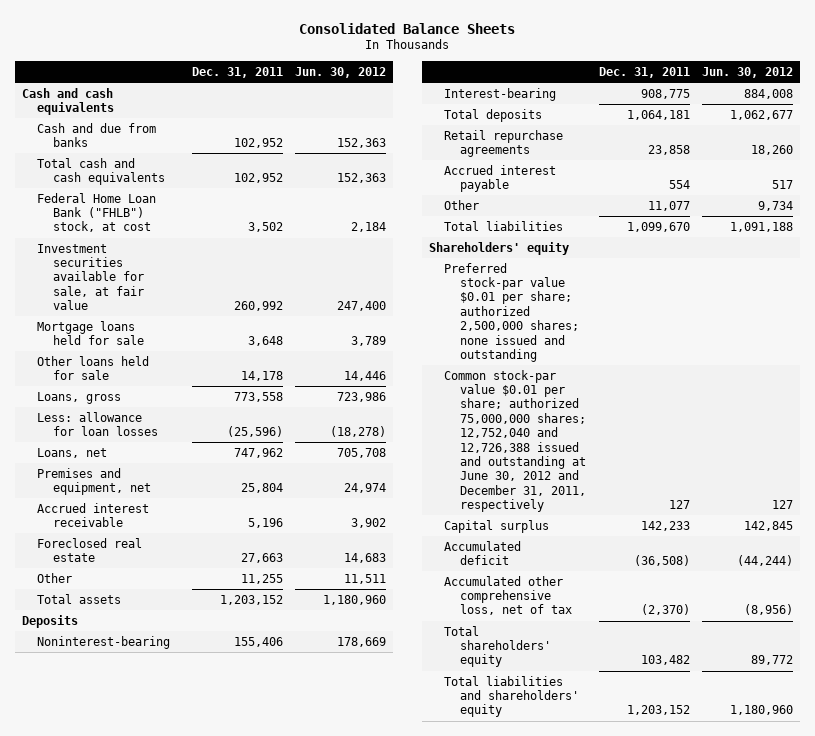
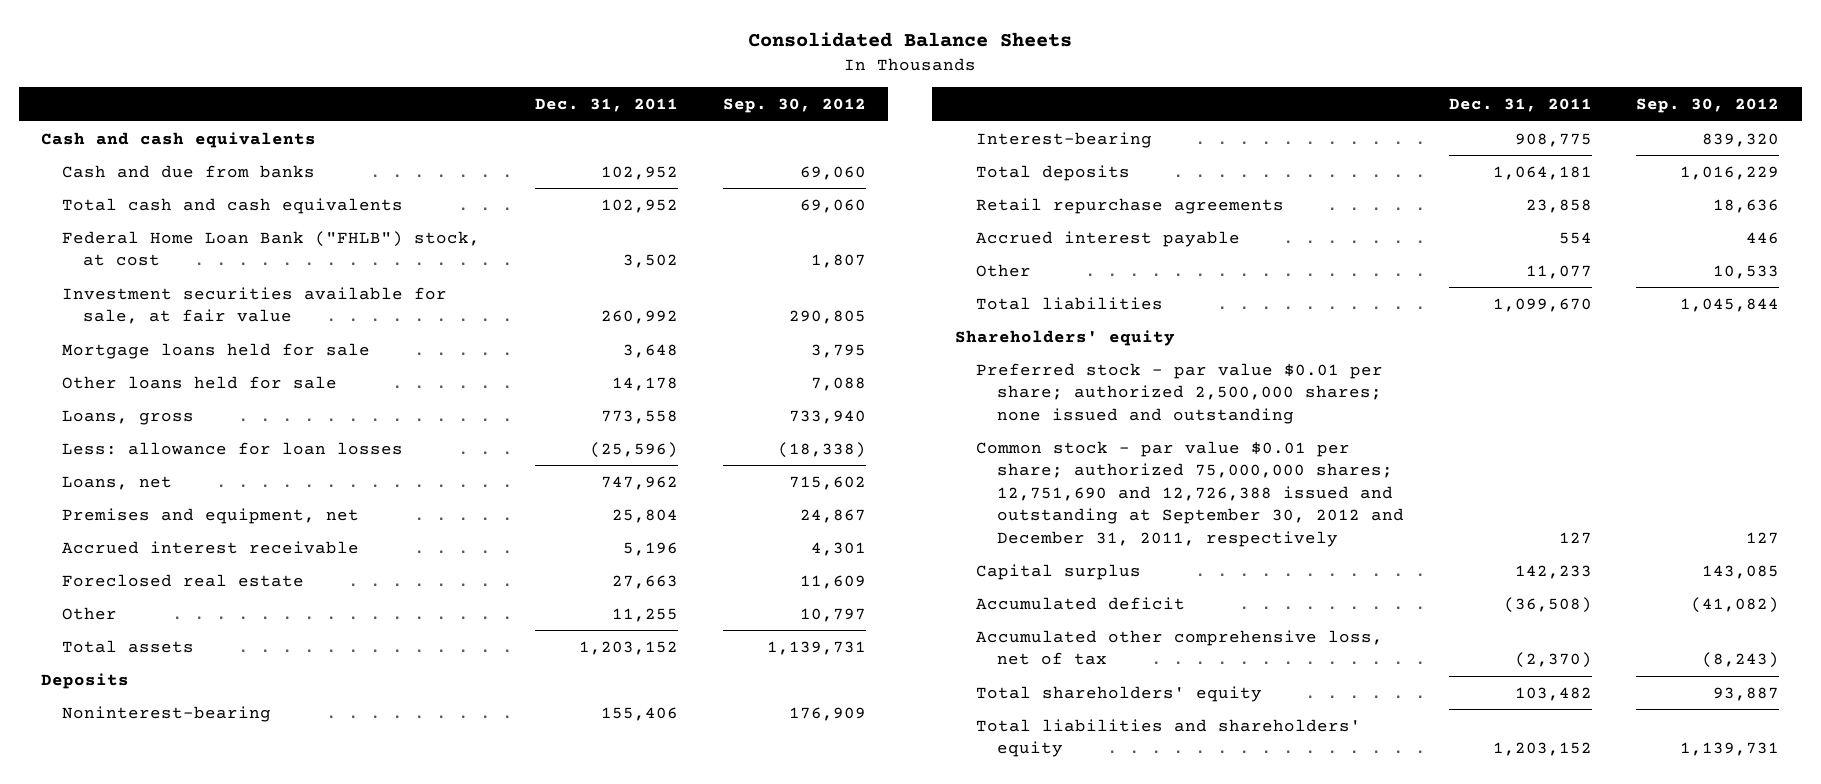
- | Dec. 31, 2011 | Jun. 30, 2012
+ | Dec. 31, 2011 | Sep. 30, 2012
- Preferred stock-par value $0.01 per share; authorized 2,500,000 shares; none issued and outstanding
- Common stock-par value $0.01 per share; authorized 75,000,000 shares; 12,752,040 and 12,726,388 issued and outstanding at June 30, 2012 and December 31, 2011, respectively | 127 | 127
+ Preferred stock - par value $0.01 per share; authorized 2,500,000 shares; none issued and outstanding
+ Common stock - par value $0.01 per share; authorized 75,000,000 shares; 12,751,690 and 12,726,388 issued and outstanding at September 30, 2012 and December 31, 2011, respectively | 127 | 127

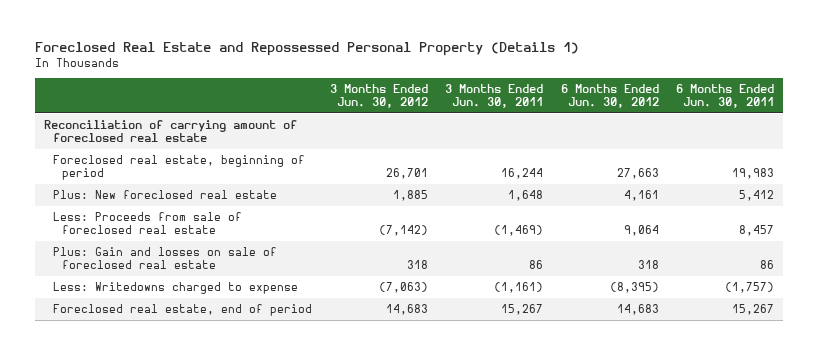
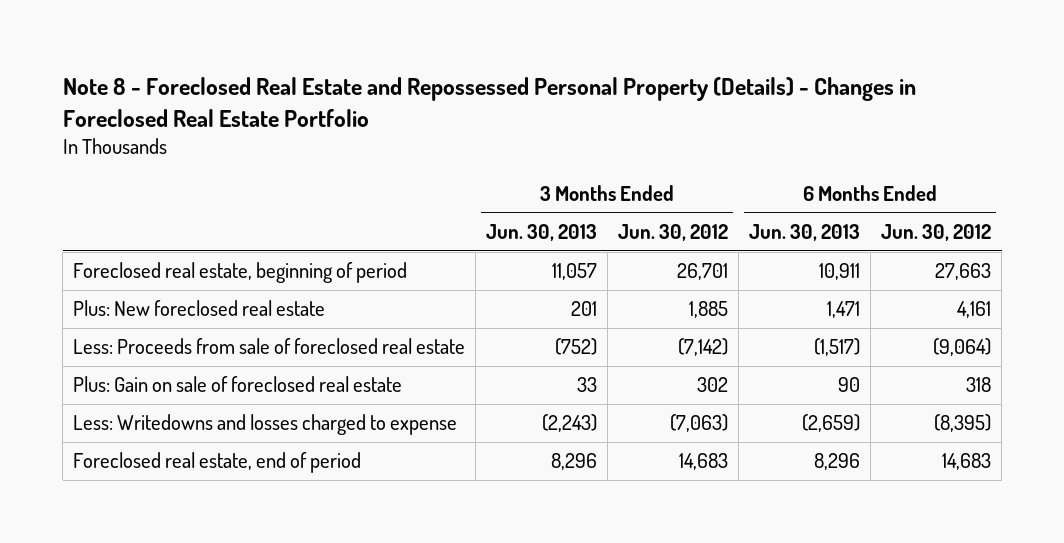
- Foreclosed Real Estate and Repossessed Personal Property (Details 1)
+ Note 8 - Foreclosed Real Estate and Repossessed Personal Property (Details) - Changes in Foreclosed Real Estate Portfolio
- | 3 Months Ended Jun. 30, 2012 | 3 Months Ended Jun. 30, 2011 | 6 Months Ended Jun. 30, 2012 | 6 Months Ended Jun. 30, 2011
+ | 3 Months Ended Jun. 30, 2013 | 3 Months Ended Jun. 30, 2012 | 6 Months Ended Jun. 30, 2013 | 6 Months Ended Jun. 30, 2012
- Reconciliation of carrying amount of foreclosed real estate
- Less: Proceeds from sale of foreclosed real estate | (7,142) | (1,469) | 9,064 | 8,457
- Plus: Gain and losses on sale of foreclosed real estate | 318 | 86 | 318 | 86
- Less: Writedowns charged to expense | (7,063) | (1,161) | (8,395) | (1,757)
+ Less: Proceeds from sale of foreclosed real estate | (752) | (7,142) | (1,517) | (9,064)
+ Plus: Gain on sale of foreclosed real estate | 33 | 302 | 90 | 318
+ Less: Writedowns and losses charged to expense | (2,243) | (7,063) | (2,659) | (8,395)

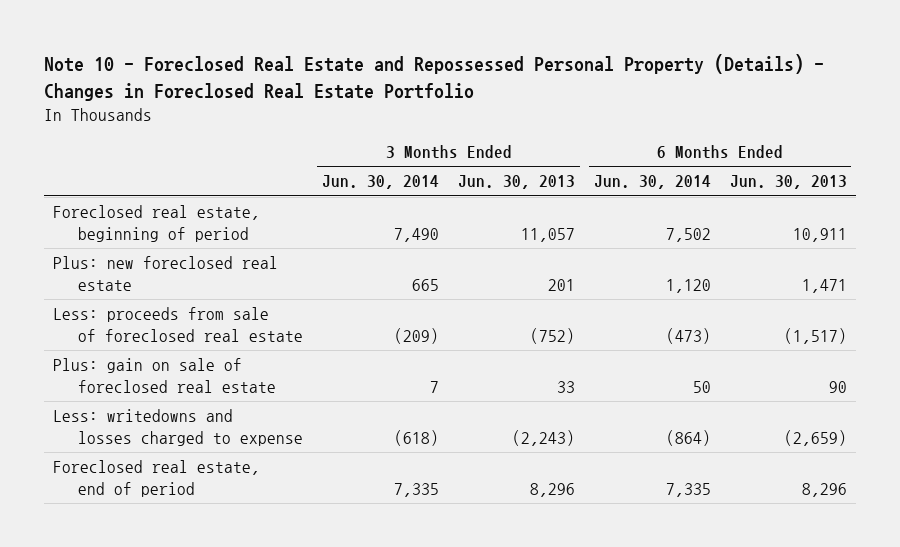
- Note 8 - Foreclosed Real Estate and Repossessed Personal Property (Details) - Changes in Foreclosed Real Estate Portfolio
+ Note 10 - Foreclosed Real Estate and Repossessed Personal Property (Details) - Changes in Foreclosed Real Estate Portfolio
- | 3 Months Ended Jun. 30, 2013 | 3 Months Ended Jun. 30, 2012 | 6 Months Ended Jun. 30, 2013 | 6 Months Ended Jun. 30, 2012
+ | 3 Months Ended Jun. 30, 2014 | 3 Months Ended Jun. 30, 2013 | 6 Months Ended Jun. 30, 2014 | 6 Months Ended Jun. 30, 2013
- Plus: New foreclosed real estate | 201 | 1,885 | 1,471 | 4,161
- Less: Proceeds from sale of foreclosed real estate | (752) | (7,142) | (1,517) | (9,064)
- Plus: Gain on sale of foreclosed real estate | 33 | 302 | 90 | 318
- Less: Writedowns and losses charged to expense | (2,243) | (7,063) | (2,659) | (8,395)
+ Plus: new foreclosed real estate | 665 | 201 | 1,120 | 1,471
+ Less: proceeds from sale of foreclosed real estate | (209) | (752) | (473) | (1,517)
+ Plus: gain on sale of foreclosed real estate | 7 | 33 | 50 | 90
+ Less: writedowns and losses charged to expense | (618) | (2,243) | (864) | (2,659)

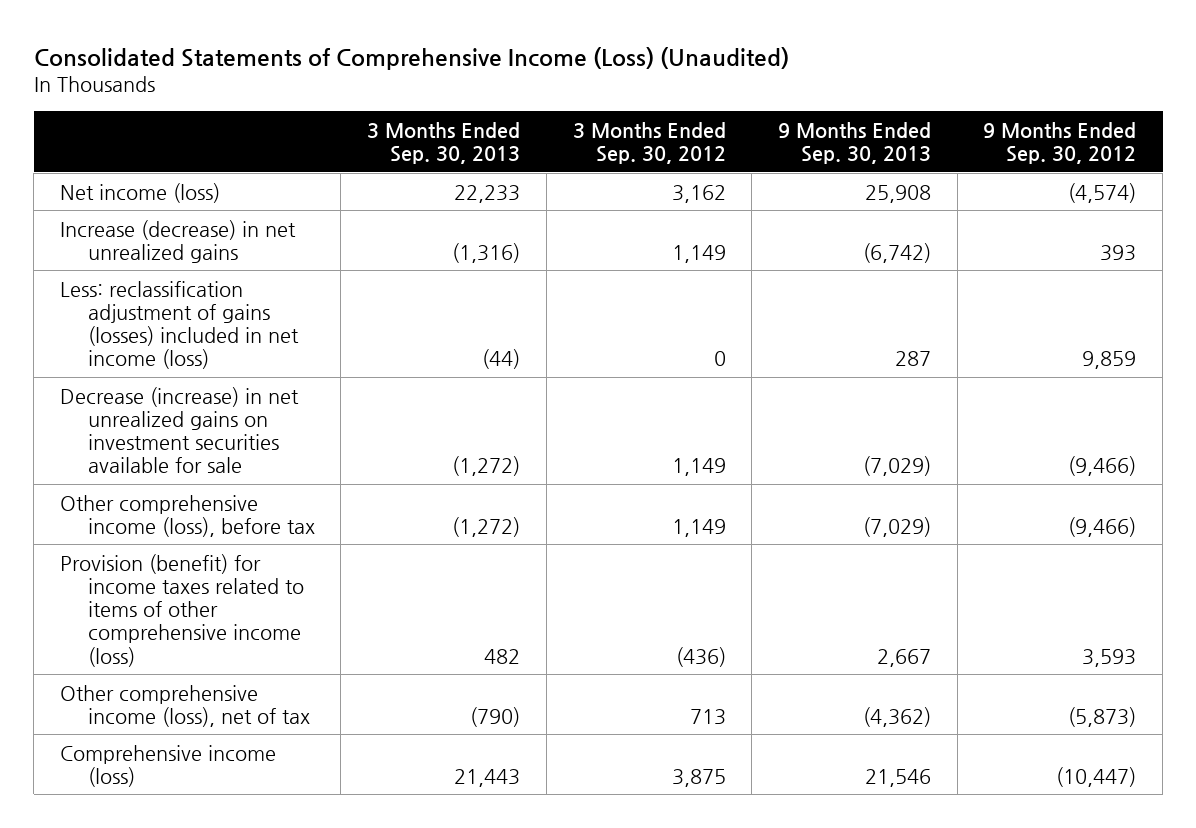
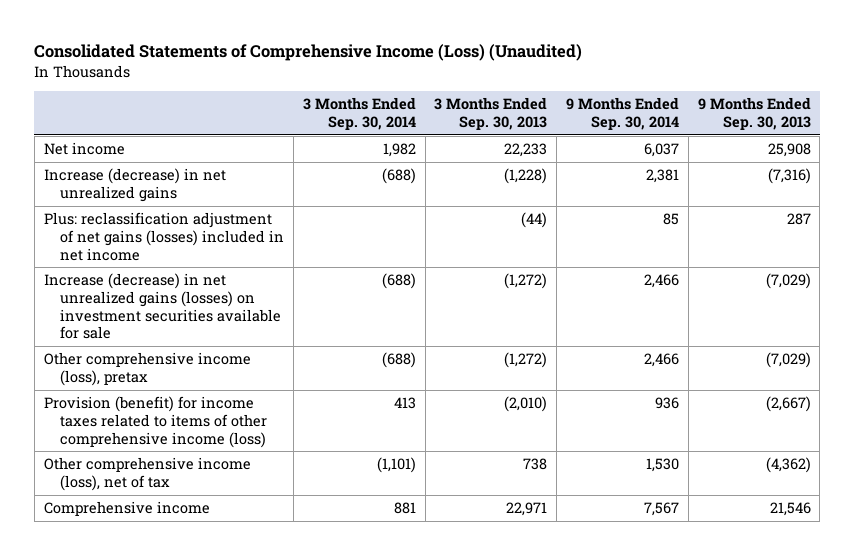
- | 3 Months Ended Sep. 30, 2013 | 3 Months Ended Sep. 30, 2012 | 9 Months Ended Sep. 30, 2013 | 9 Months Ended Sep. 30, 2012
+ | 3 Months Ended Sep. 30, 2014 | 3 Months Ended Sep. 30, 2013 | 9 Months Ended Sep. 30, 2014 | 9 Months Ended Sep. 30, 2013
- Net income (loss) | 22,233 | 3,162 | 25,908 | (4,574)
- Increase (decrease) in net unrealized gains | (1,316) | 1,149 | (6,742) | 393
- Less: reclassification adjustment of gains (losses) included in net income (loss) | (44) | 0 | 287 | 9,859
- Decrease (increase) in net unrealized gains on investment securities available for sale | (1,272) | 1,149 | (7,029) | (9,466)
- Other comprehensive income (loss), before tax | (1,272) | 1,149 | (7,029) | (9,466)
- Provision (benefit) for income taxes related to items of other comprehensive income (loss) | 482 | (436) | 2,667 | 3,593
- Other comprehensive income (loss), net of tax | (790) | 713 | (4,362) | (5,873)
- Comprehensive income (loss) | 21,443 | 3,875 | 21,546 | (10,447)
+ Net income | 1,982 | 22,233 | 6,037 | 25,908
+ Increase (decrease) in net unrealized gains | (688) | (1,228) | 2,381 | (7,316)
+ Plus: reclassification adjustment of net gains (losses) included in net income | | (44) | 85 | 287
+ Increase (decrease) in net unrealized gains (losses) on investment securities available for sale | (688) | (1,272) | 2,466 | (7,029)
+ Other comprehensive income (loss), pretax | (688) | (1,272) | 2,466 | (7,029)
+ Provision (benefit) for income taxes related to items of other comprehensive income (loss) | 413 | (2,010) | 936 | (2,667)
+ Other comprehensive income (loss), net of tax | (1,101) | 738 | 1,530 | (4,362)
+ Comprehensive income | 881 | 22,971 | 7,567 | 21,546

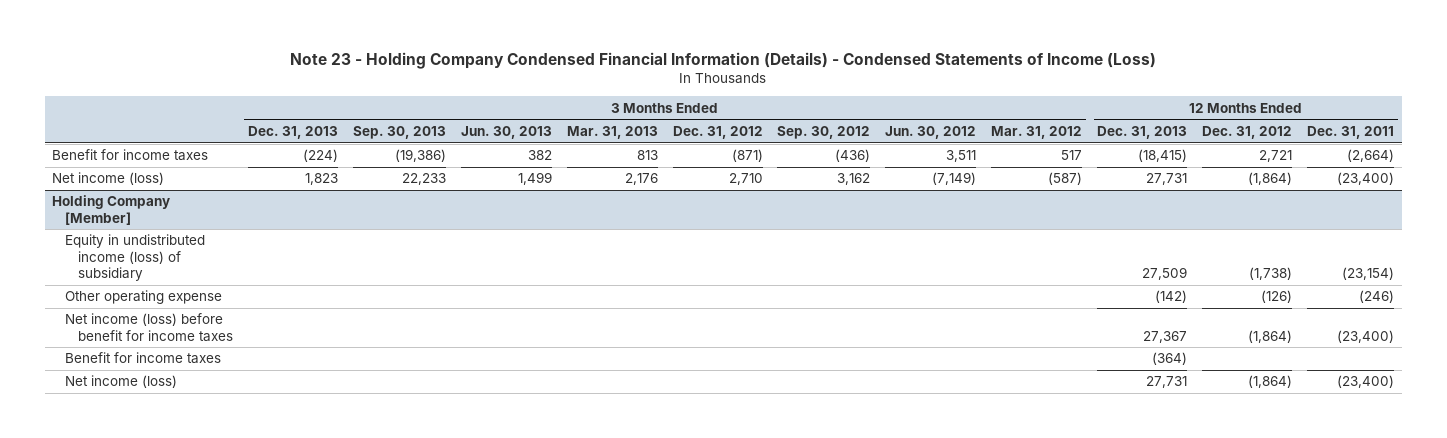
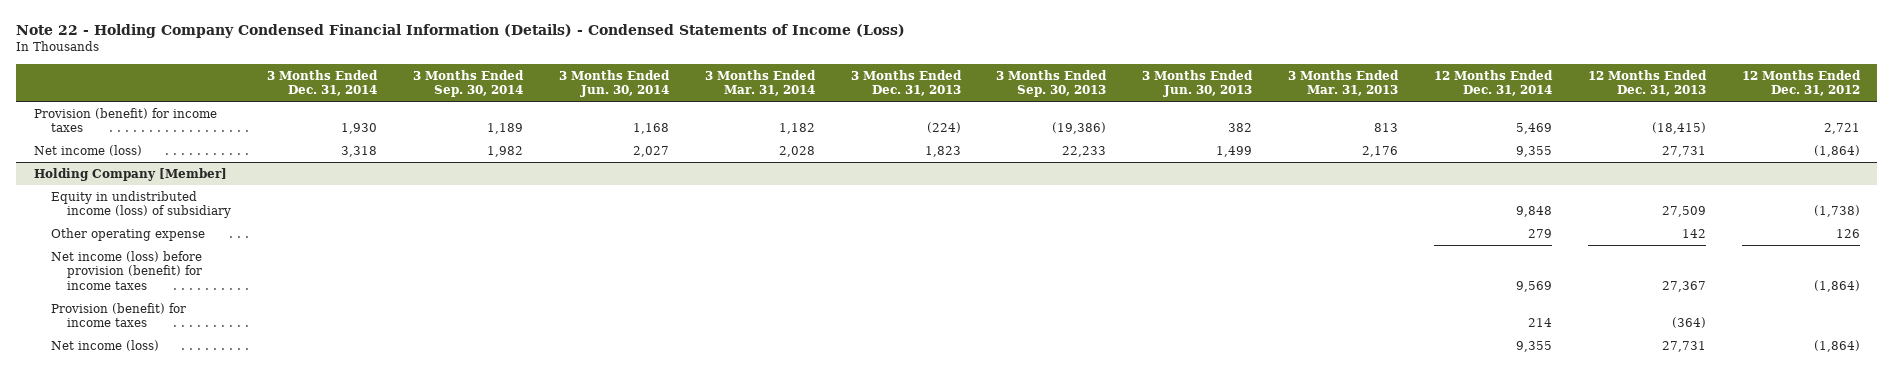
- Note 23 - Holding Company Condensed Financial Information (Details) - Condensed Statements of Income (Loss)
+ Note 22 - Holding Company Condensed Financial Information (Details) - Condensed Statements of Income (Loss)
- | 3 Months Ended Dec. 31, 2013 | 3 Months Ended Sep. 30, 2013 | 3 Months Ended Jun. 30, 2013 | 3 Months Ended Mar. 31, 2013 | 3 Months Ended Dec. 31, 2012 | 3 Months Ended Sep. 30, 2012 | 3 Months Ended Jun. 30, 2012 | 3 Months Ended Mar. 31, 2012 | 12 Months Ended Dec. 31, 2013 | 12 Months Ended Dec. 31, 2012 | 12 Months Ended Dec. 31, 2011
+ | 3 Months Ended Dec. 31, 2014 | 3 Months Ended Sep. 30, 2014 | 3 Months Ended Jun. 30, 2014 | 3 Months Ended Mar. 31, 2014 | 3 Months Ended Dec. 31, 2013 | 3 Months Ended Sep. 30, 2013 | 3 Months Ended Jun. 30, 2013 | 3 Months Ended Mar. 31, 2013 | 12 Months Ended Dec. 31, 2014 | 12 Months Ended Dec. 31, 2013 | 12 Months Ended Dec. 31, 2012
- Benefit for income taxes | (224) | (19,386) | 382 | 813 | (871) | (436) | 3,511 | 517 | (18,415) | 2,721 | (2,664)
+ Provision (benefit) for income taxes | 1,930 | 1,189 | 1,168 | 1,182 | (224) | (19,386) | 382 | 813 | 5,469 | (18,415) | 2,721
@ Holding Company [Member]
- Other operating expense | | | | | | | | | (142) | (126) | (246)
- Net income (loss) before benefit for income taxes | | | | | | | | | 27,367 | (1,864) | (23,400)
- Benefit for income taxes | | | | | | | | | (364) | |
+ Other operating expense | | | | | | | | | 279 | 142 | 126
+ Net income (loss) before provision (benefit) for income taxes | | | | | | | | | 9,569 | 27,367 | (1,864)
+ Provision (benefit) for income taxes | | | | | | | | | 214 | (364) |

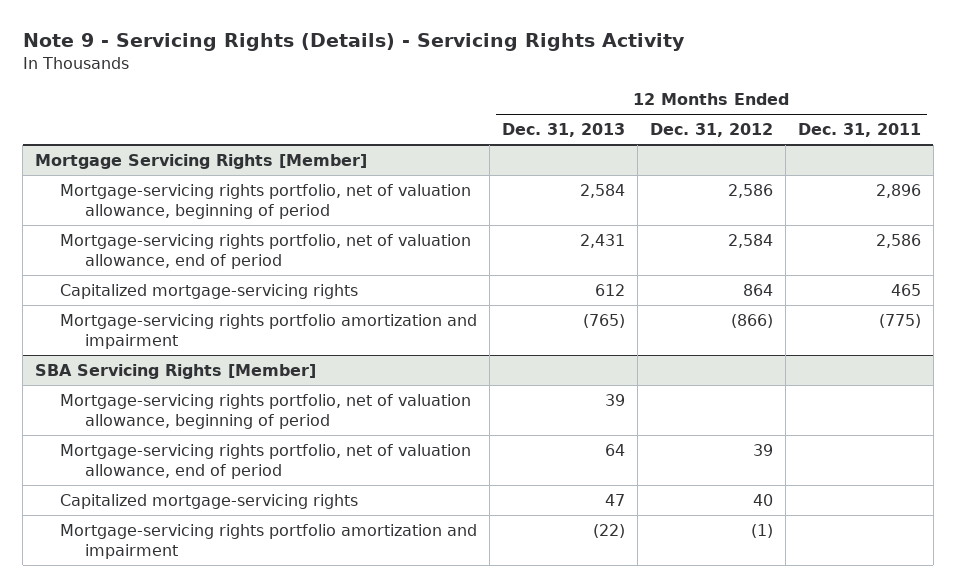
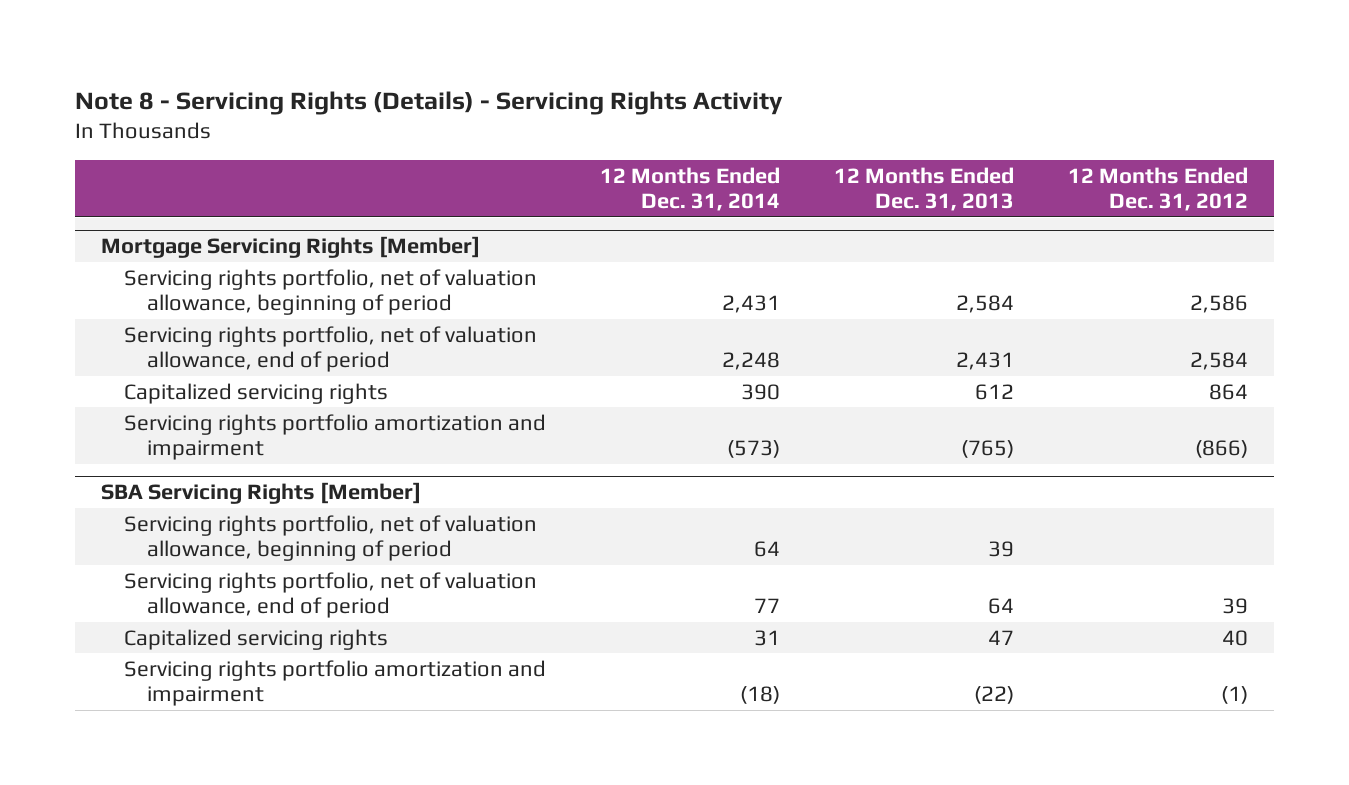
- Note 9 - Servicing Rights (Details) - Servicing Rights Activity
+ Note 8 - Servicing Rights (Details) - Servicing Rights Activity
- | 12 Months Ended Dec. 31, 2013 | 12 Months Ended Dec. 31, 2012 | 12 Months Ended Dec. 31, 2011
+ | 12 Months Ended Dec. 31, 2014 | 12 Months Ended Dec. 31, 2013 | 12 Months Ended Dec. 31, 2012
@ Mortgage Servicing Rights [Member]
- Mortgage-servicing rights portfolio, net of valuation allowance, beginning of period | 2,584 | 2,586 | 2,896
- Mortgage-servicing rights portfolio, net of valuation allowance, end of period | 2,431 | 2,584 | 2,586
- Capitalized mortgage-servicing rights | 612 | 864 | 465
- Mortgage-servicing rights portfolio amortization and impairment | (765) | (866) | (775)
+ Servicing rights portfolio, net of valuation allowance, beginning of period | 2,431 | 2,584 | 2,586
+ Servicing rights portfolio, net of valuation allowance, end of period | 2,248 | 2,431 | 2,584
+ Capitalized servicing rights | 390 | 612 | 864
+ Servicing rights portfolio amortization and impairment | (573) | (765) | (866)
@ SBA Servicing Rights [Member]
- Mortgage-servicing rights portfolio, net of valuation allowance, beginning of period | 39 | |
- Mortgage-servicing rights portfolio, net of valuation allowance, end of period | 64 | 39 |
- Capitalized mortgage-servicing rights | 47 | 40 |
- Mortgage-servicing rights portfolio amortization and impairment | (22) | (1) |
+ Servicing rights portfolio, net of valuation allowance, beginning of period | 64 | 39 |
+ Servicing rights portfolio, net of valuation allowance, end of period | 77 | 64 | 39
+ Capitalized servicing rights | 31 | 47 | 40
+ Servicing rights portfolio amortization and impairment | (18) | (22) | (1)

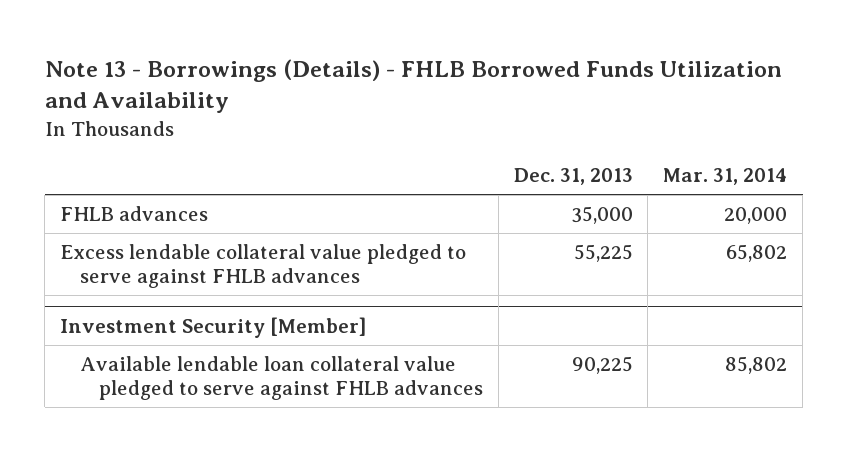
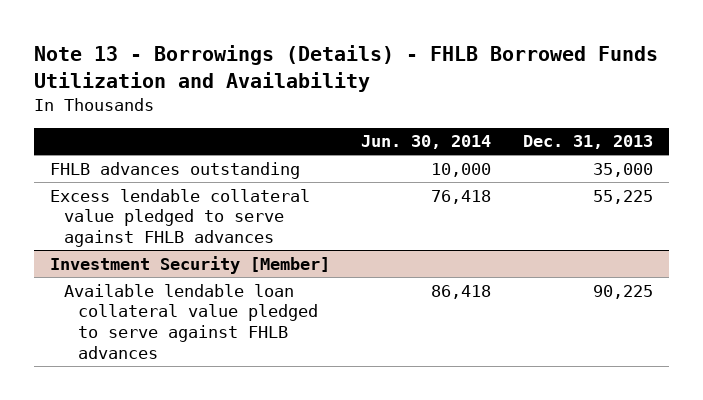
- | Dec. 31, 2013 | Mar. 31, 2014
+ | Jun. 30, 2014 | Dec. 31, 2013
- FHLB advances | 35,000 | 20,000
+ FHLB advances outstanding | 10,000 | 35,000

